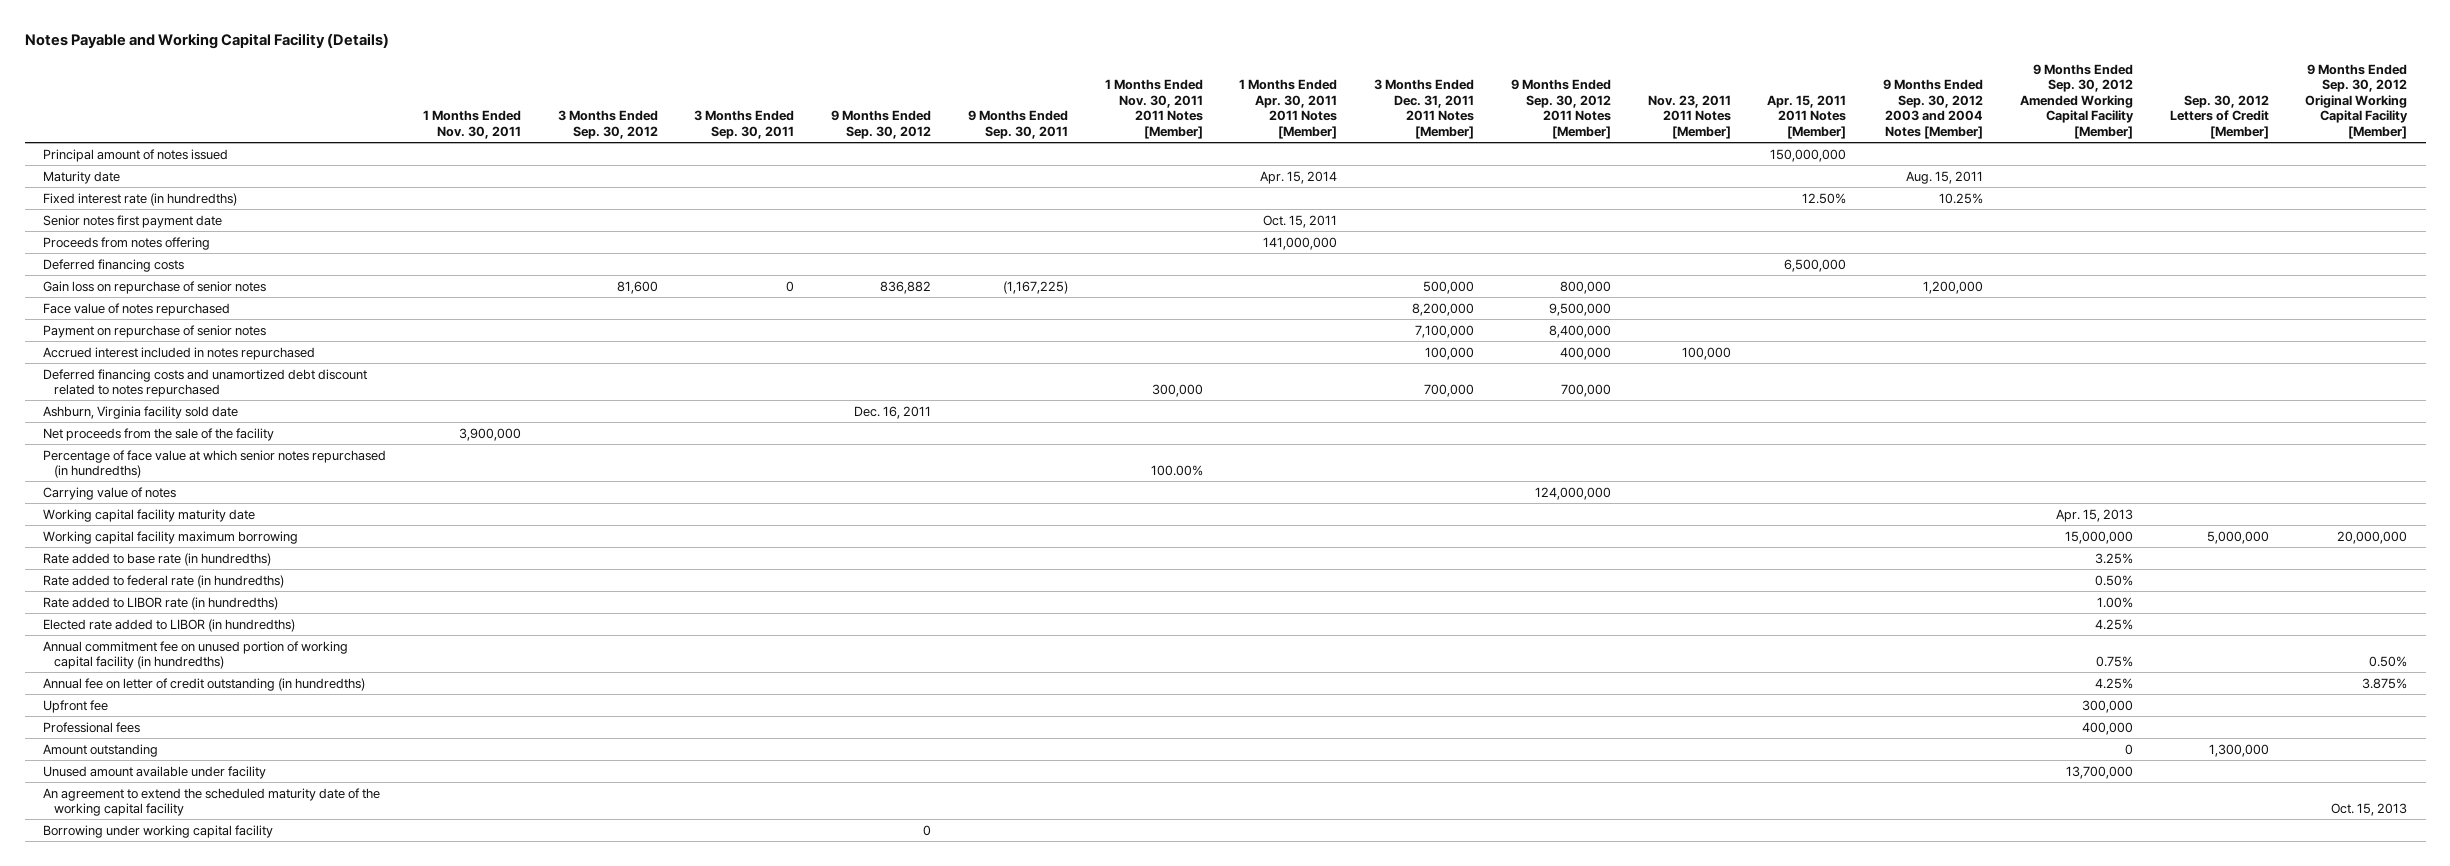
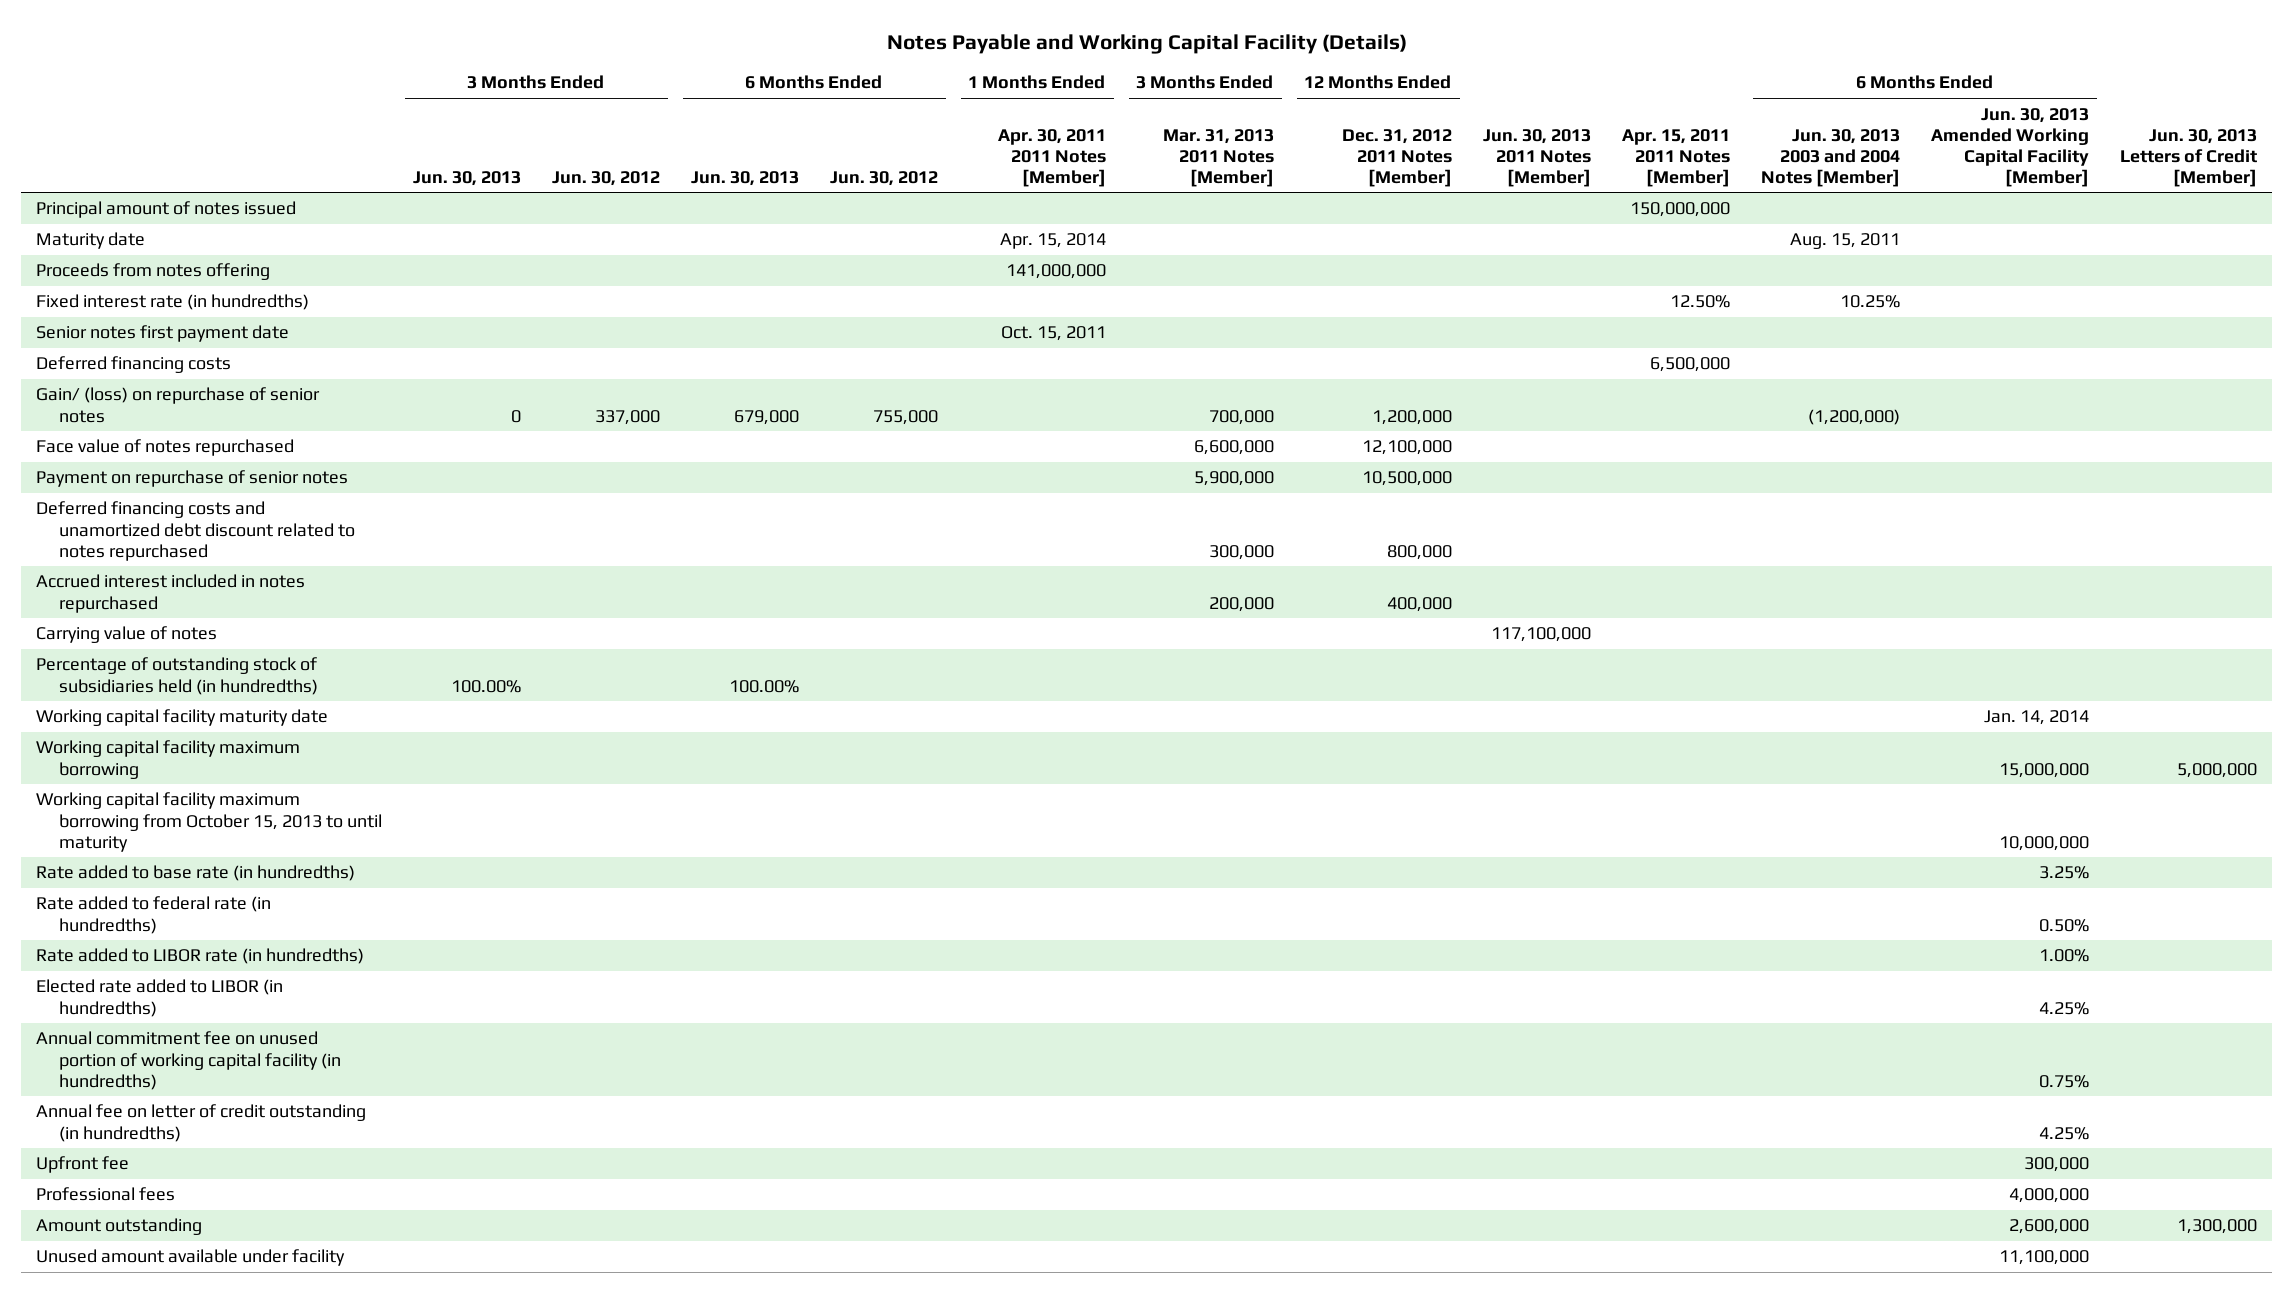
- | 1 Months Ended Nov. 30, 2011 | 3 Months Ended Sep. 30, 2012 | 3 Months Ended Sep. 30, 2011 | 9 Months Ended Sep. 30, 2012 | 9 Months Ended Sep. 30, 2011 | 1 Months Ended Nov. 30, 2011 2011 Notes [Member] | 1 Months Ended Apr. 30, 2011 2011 Notes [Member] | 3 Months Ended Dec. 31, 2011 2011 Notes [Member] | 9 Months Ended Sep. 30, 2012 2011 Notes [Member] | Nov. 23, 2011 2011 Notes [Member] | Apr. 15, 2011 2011 Notes [Member] | 9 Months Ended Sep. 30, 2012 2003 and 2004 Notes [Member] | 9 Months Ended Sep. 30, 2012 Amended Working Capital Facility [Member] | Sep. 30, 2012 Letters of Credit [Member] | 9 Months Ended Sep. 30, 2012 Original Working Capital Facility [Member]
+ | 3 Months Ended Jun. 30, 2013 | 3 Months Ended Jun. 30, 2012 | 6 Months Ended Jun. 30, 2013 | 6 Months Ended Jun. 30, 2012 | 1 Months Ended Apr. 30, 2011 2011 Notes [Member] | 3 Months Ended Mar. 31, 2013 2011 Notes [Member] | 12 Months Ended Dec. 31, 2012 2011 Notes [Member] | Jun. 30, 2013 2011 Notes [Member] | Apr. 15, 2011 2011 Notes [Member] | 6 Months Ended Jun. 30, 2013 2003 and 2004 Notes [Member] | 6 Months Ended Jun. 30, 2013 Amended Working Capital Facility [Member] | Jun. 30, 2013 Letters of Credit [Member]
moved up: Proceeds from notes offering | | | | | 141,000,000 | | | | | | |
- Gain loss on repurchase of senior notes | | 81,600 | 0 | 836,882 | (1,167,225) | | | 500,000 | 800,000 | | | 1,200,000 | | |
+ Gain/ (loss) on repurchase of senior notes | 0 | 337,000 | 679,000 | 755,000 | | 700,000 | 1,200,000 | | | (1,200,000) | |
- Ashburn, Virginia facility sold date | | | | Dec. 16, 2011 | | | | | | | | | | |
- Net proceeds from the sale of the facility | 3,900,000 | | | | | | | | | | | | | |
- Percentage of face value at which senior notes repurchased (in hundredths) | | | | | | 100.00% | | | | | | | | |
moved down: Accrued interest included in notes repurchased | | | | | | 200,000 | 400,000 | | | | |
+ Percentage of outstanding stock of subsidiaries held (in hundredths) | 100.00% | | 100.00% | | | | | | | | |
+ Working capital facility maximum borrowing from October 15, 2013 to until maturity | | | | | | | | | | | 10,000,000 |
- An agreement to extend the scheduled maturity date of the working capital facility | | | | | | | | | | | | | | | Oct. 15, 2013
- Borrowing under working capital facility | | | | 0 | | | | | | | | | | |

